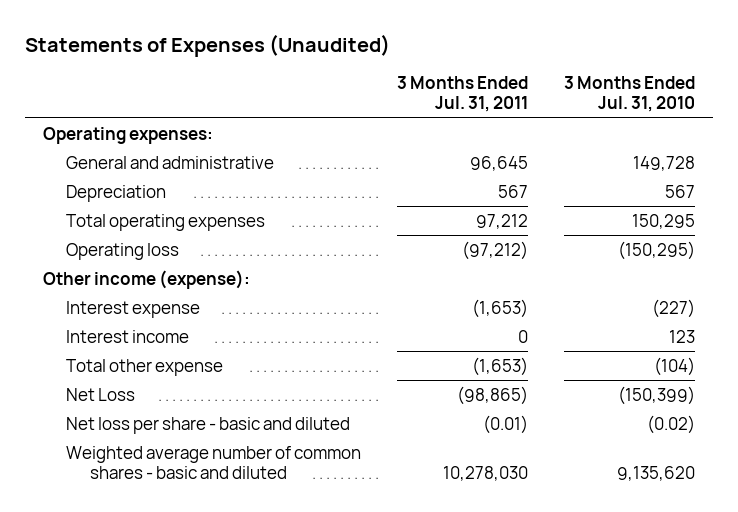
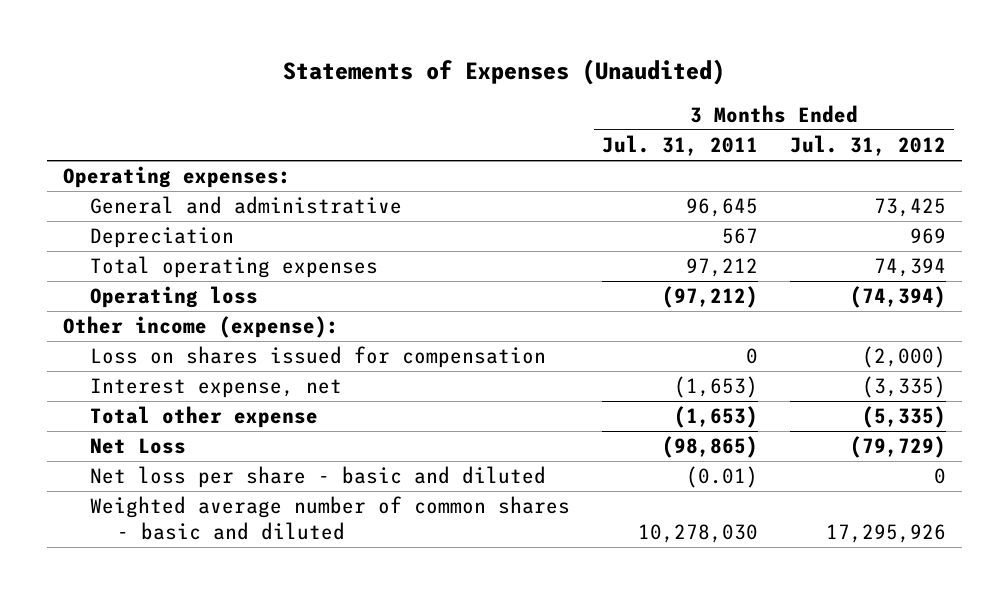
- | 3 Months Ended Jul. 31, 2011 | 3 Months Ended Jul. 31, 2010
+ | 3 Months Ended Jul. 31, 2011 | 3 Months Ended Jul. 31, 2012
- Interest expense | (1,653) | (227)
- Interest income | 0 | 123
+ Loss on shares issued for compensation | 0 | (2,000)
+ Interest expense, net | (1,653) | (3,335)

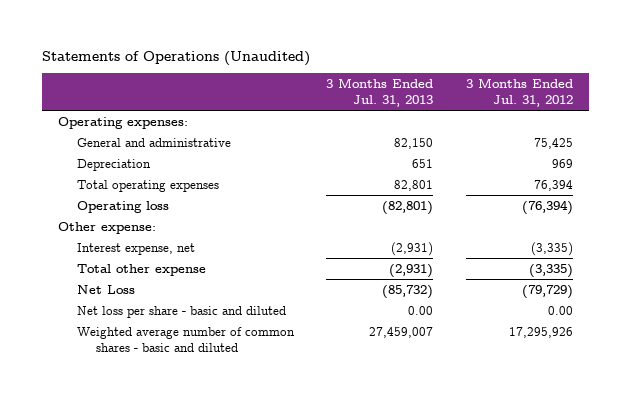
- Statements of Expenses (Unaudited)
+ Statements of Operations (Unaudited)
- | 3 Months Ended Jul. 31, 2011 | 3 Months Ended Jul. 31, 2012
+ | 3 Months Ended Jul. 31, 2013 | 3 Months Ended Jul. 31, 2012
- General and administrative | 96,645 | 73,425
+ General and administrative | 82,150 | 75,425
- Total operating expenses | 97,212 | 74,394
- Operating loss | (97,212) | (74,394)
- Other income (expense):
- Loss on shares issued for compensation | 0 | (2,000)
+ Total operating expenses | 82,801 | 76,394
+ Operating loss | (82,801) | (76,394)
+ Other expense:
- Total other expense | (1,653) | (5,335)
+ Total other expense | (2,931) | (3,335)
- Net loss per share - basic and diluted | (0.01) | 0
+ Net loss per share - basic and diluted | 0.00 | 0.00

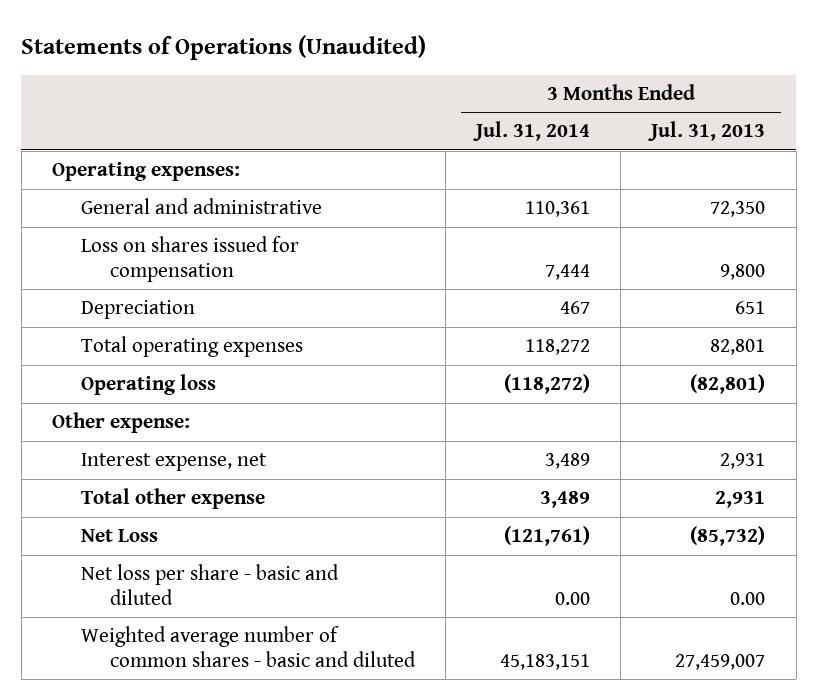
- | 3 Months Ended Jul. 31, 2013 | 3 Months Ended Jul. 31, 2012
+ | 3 Months Ended Jul. 31, 2014 | 3 Months Ended Jul. 31, 2013
- General and administrative | 82,150 | 75,425
+ General and administrative | 110,361 | 72,350
+ Loss on shares issued for compensation | 7,444 | 9,800
- Interest expense, net | (2,931) | (3,335)
- Total other expense | (2,931) | (3,335)
+ Interest expense, net | 3,489 | 2,931
+ Total other expense | 3,489 | 2,931

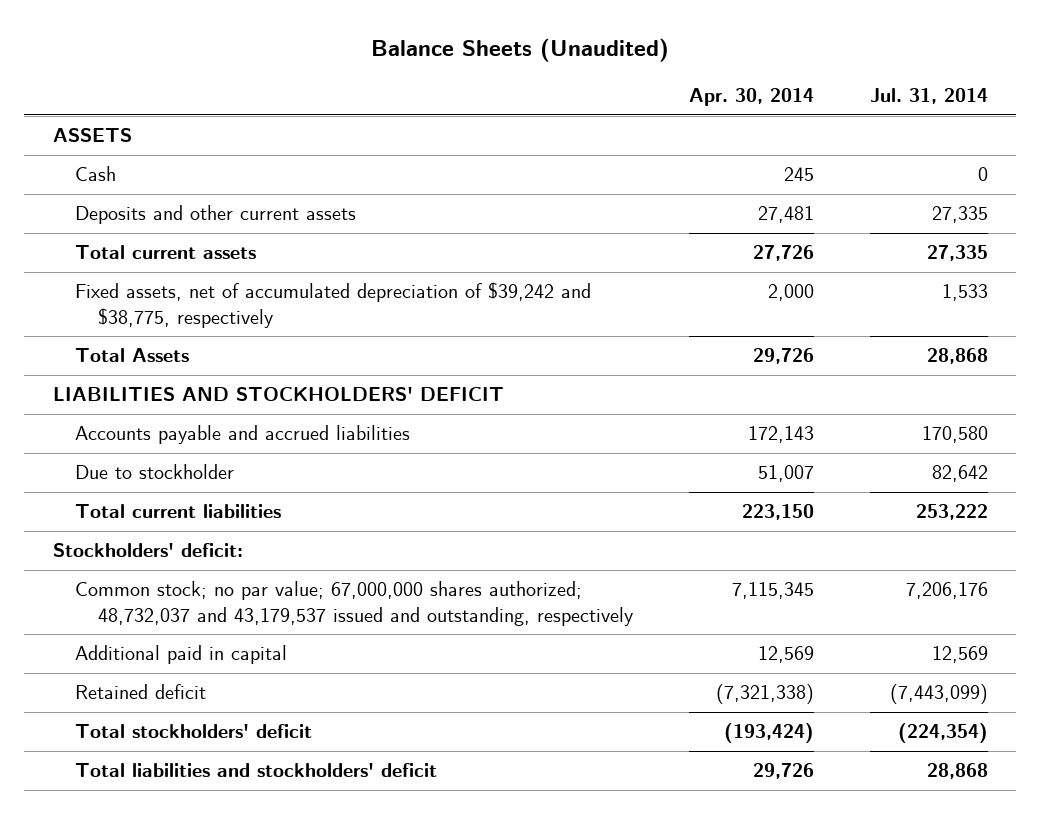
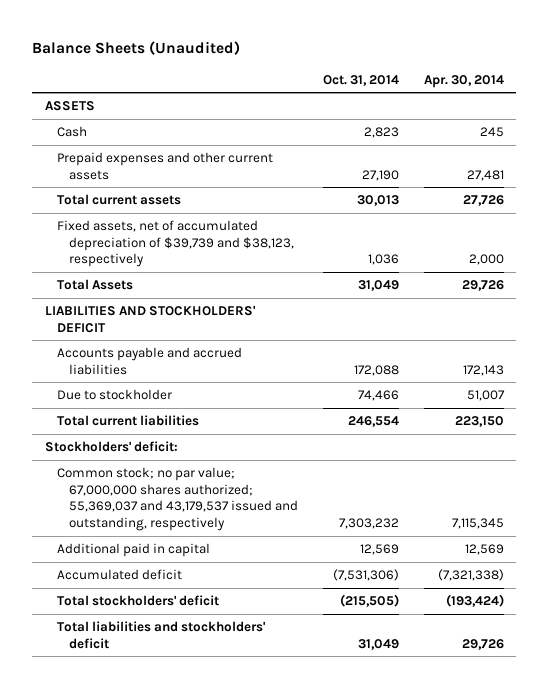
- | Apr. 30, 2014 | Jul. 31, 2014
+ | Oct. 31, 2014 | Apr. 30, 2014
- Deposits and other current assets | 27,481 | 27,335
+ Prepaid expenses and other current assets | 27,190 | 27,481
- Fixed assets, net of accumulated depreciation of $39,242 and $38,775, respectively | 2,000 | 1,533
+ Fixed assets, net of accumulated depreciation of $39,739 and $38,123, respectively | 1,036 | 2,000
- Common stock; no par value; 67,000,000 shares authorized; 48,732,037 and 43,179,537 issued and outstanding, respectively | 7,115,345 | 7,206,176
+ Common stock; no par value; 67,000,000 shares authorized; 55,369,037 and 43,179,537 issued and outstanding, respectively | 7,303,232 | 7,115,345
- Retained deficit | (7,321,338) | (7,443,099)
+ Accumulated deficit | (7,531,306) | (7,321,338)

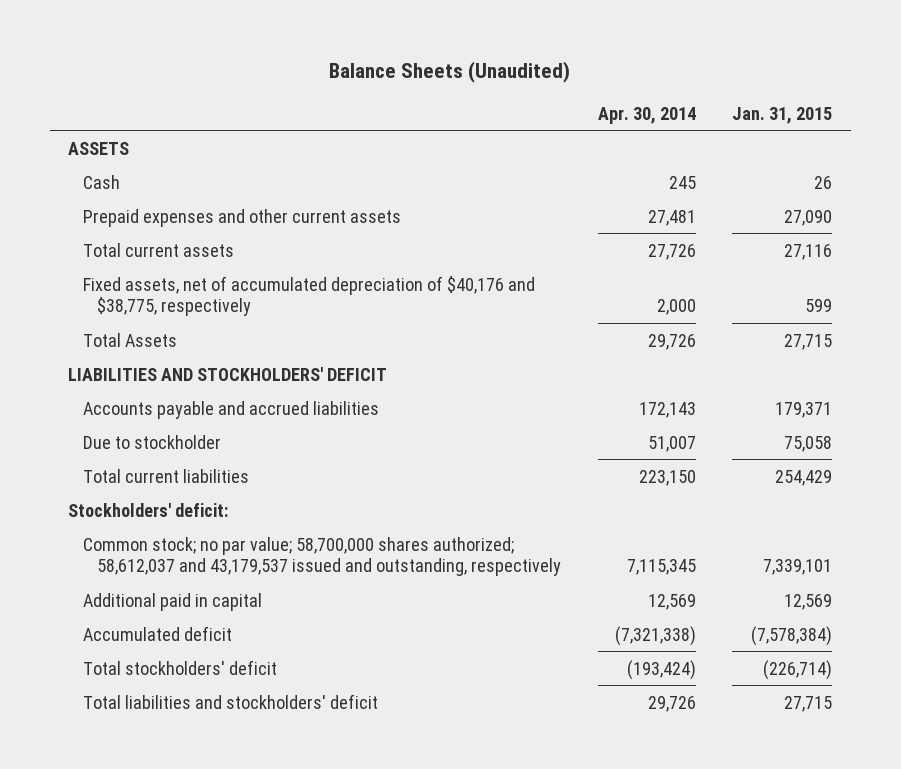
- | Oct. 31, 2014 | Apr. 30, 2014
+ | Apr. 30, 2014 | Jan. 31, 2015
- Fixed assets, net of accumulated depreciation of $39,739 and $38,123, respectively | 1,036 | 2,000
+ Fixed assets, net of accumulated depreciation of $40,176 and $38,775, respectively | 2,000 | 599
- Common stock; no par value; 67,000,000 shares authorized; 55,369,037 and 43,179,537 issued and outstanding, respectively | 7,303,232 | 7,115,345
+ Common stock; no par value; 58,700,000 shares authorized; 58,612,037 and 43,179,537 issued and outstanding, respectively | 7,115,345 | 7,339,101

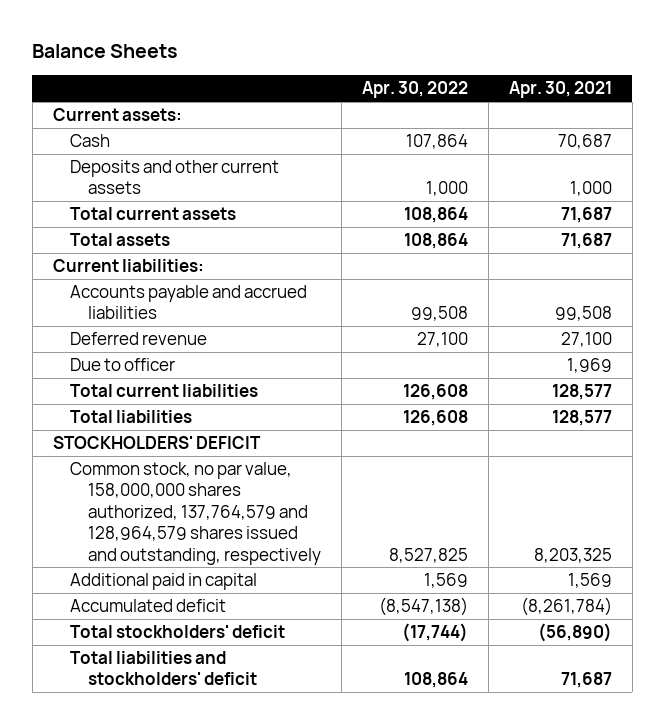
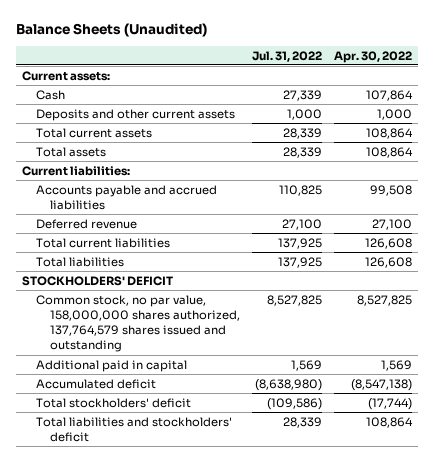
- Balance Sheets
+ Balance Sheets (Unaudited)
- | Apr. 30, 2022 | Apr. 30, 2021
+ | Jul. 31, 2022 | Apr. 30, 2022
- Due to officer | | 1,969
- Common stock, no par value, 158,000,000 shares authorized, 137,764,579 and 128,964,579 shares issued and outstanding, respectively | 8,527,825 | 8,203,325
+ Common stock, no par value, 158,000,000 shares authorized, 137,764,579 shares issued and outstanding | 8,527,825 | 8,527,825

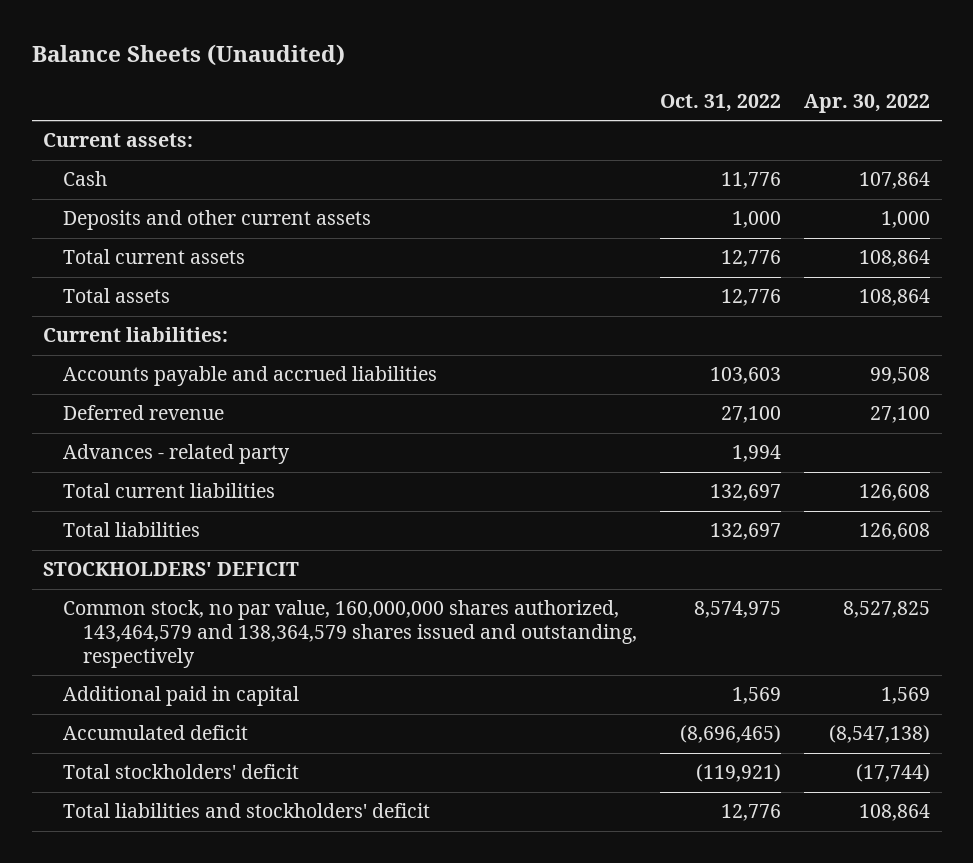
- | Jul. 31, 2022 | Apr. 30, 2022
+ | Oct. 31, 2022 | Apr. 30, 2022
+ Advances - related party | 1,994 |
- Common stock, no par value, 158,000,000 shares authorized, 137,764,579 shares issued and outstanding | 8,527,825 | 8,527,825
+ Common stock, no par value, 160,000,000 shares authorized, 143,464,579 and 138,364,579 shares issued and outstanding, respectively | 8,574,975 | 8,527,825

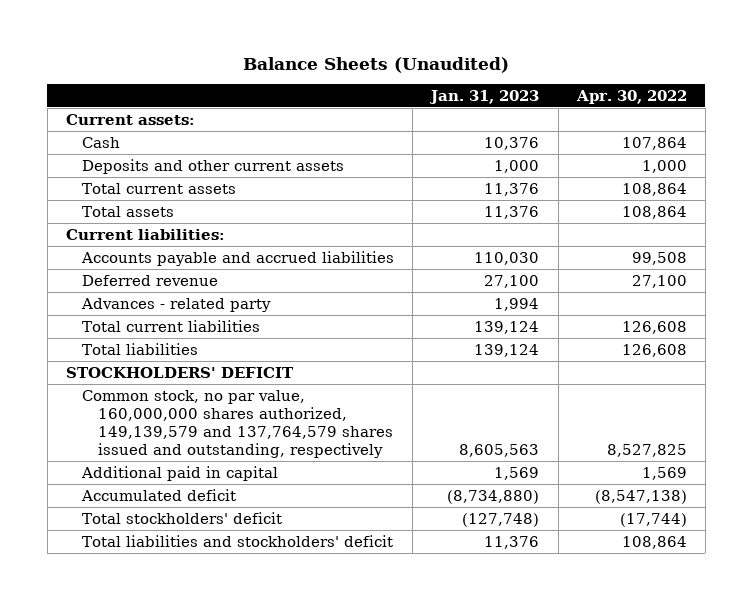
- | Oct. 31, 2022 | Apr. 30, 2022
+ | Jan. 31, 2023 | Apr. 30, 2022
- Common stock, no par value, 160,000,000 shares authorized, 143,464,579 and 138,364,579 shares issued and outstanding, respectively | 8,574,975 | 8,527,825
+ Common stock, no par value, 160,000,000 shares authorized, 149,139,579 and 137,764,579 shares issued and outstanding, respectively | 8,605,563 | 8,527,825

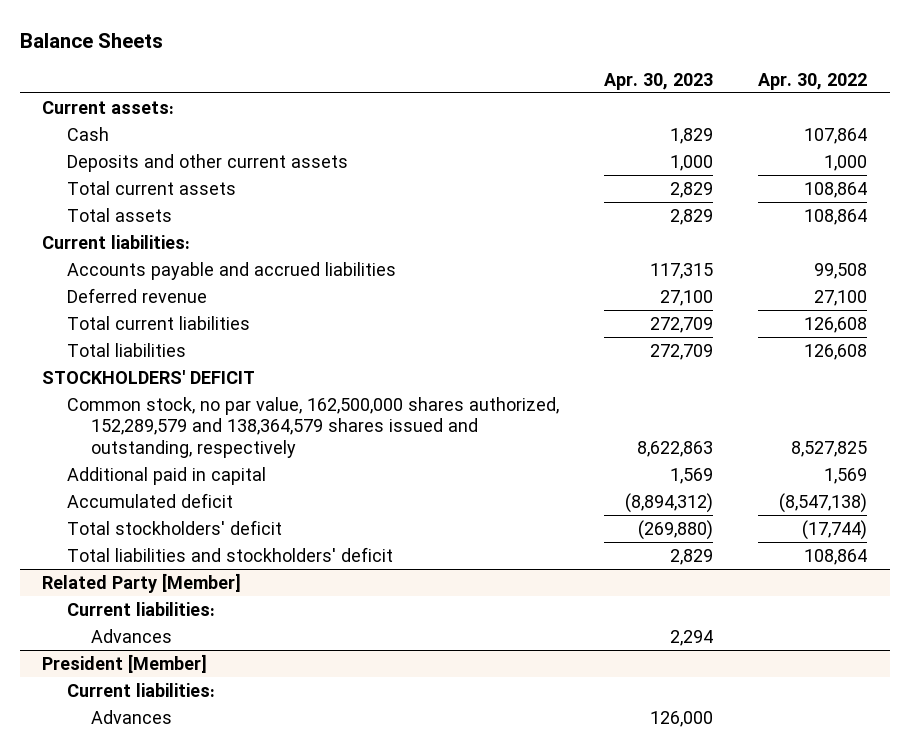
- Balance Sheets (Unaudited)
+ Balance Sheets
- | Jan. 31, 2023 | Apr. 30, 2022
+ | Apr. 30, 2023 | Apr. 30, 2022
- Advances - related party | 1,994 |
- Common stock, no par value, 160,000,000 shares authorized, 149,139,579 and 137,764,579 shares issued and outstanding, respectively | 8,605,563 | 8,527,825
+ Common stock, no par value, 162,500,000 shares authorized, 152,289,579 and 138,364,579 shares issued and outstanding, respectively | 8,622,863 | 8,527,825
+ Related Party [Member]
+ Current liabilities:
+ Advances | 2,294 |
+ President [Member]
+ Current liabilities:
+ Advances | 126,000 |

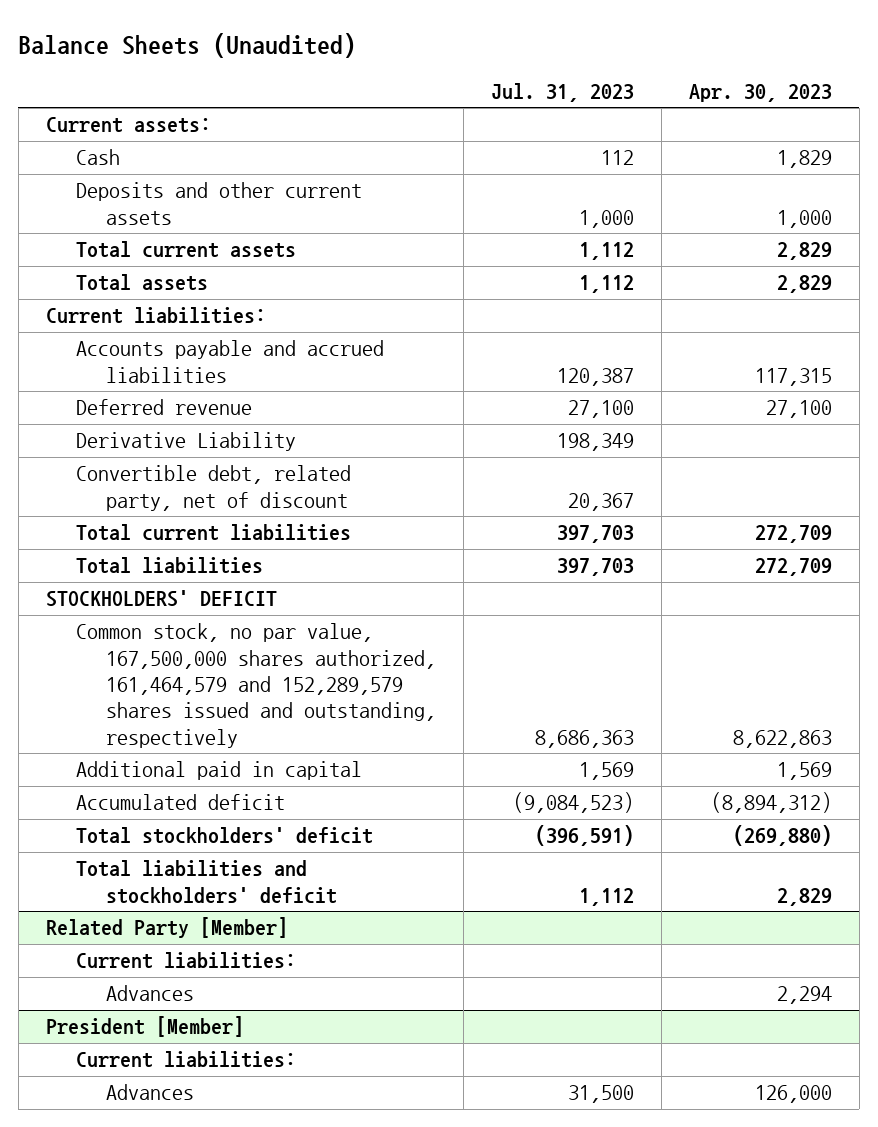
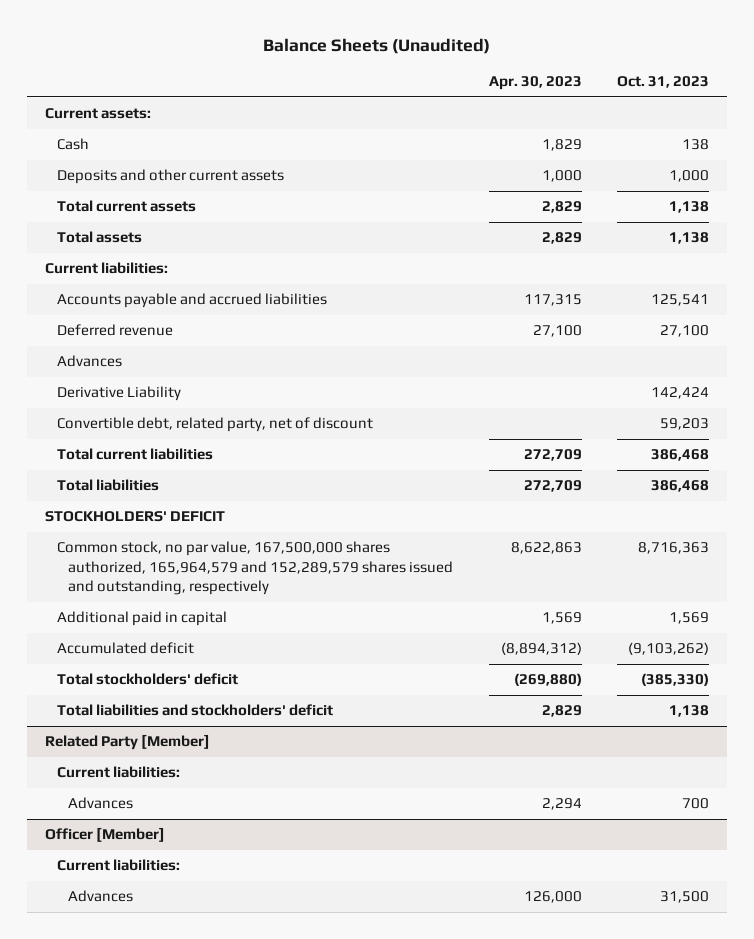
- | Jul. 31, 2023 | Apr. 30, 2023
+ | Apr. 30, 2023 | Oct. 31, 2023
+ Advances
- Common stock, no par value, 167,500,000 shares authorized, 161,464,579 and 152,289,579 shares issued and outstanding, respectively | 8,686,363 | 8,622,863
+ Common stock, no par value, 167,500,000 shares authorized, 165,964,579 and 152,289,579 shares issued and outstanding, respectively | 8,622,863 | 8,716,363
- President [Member]
+ Officer [Member]

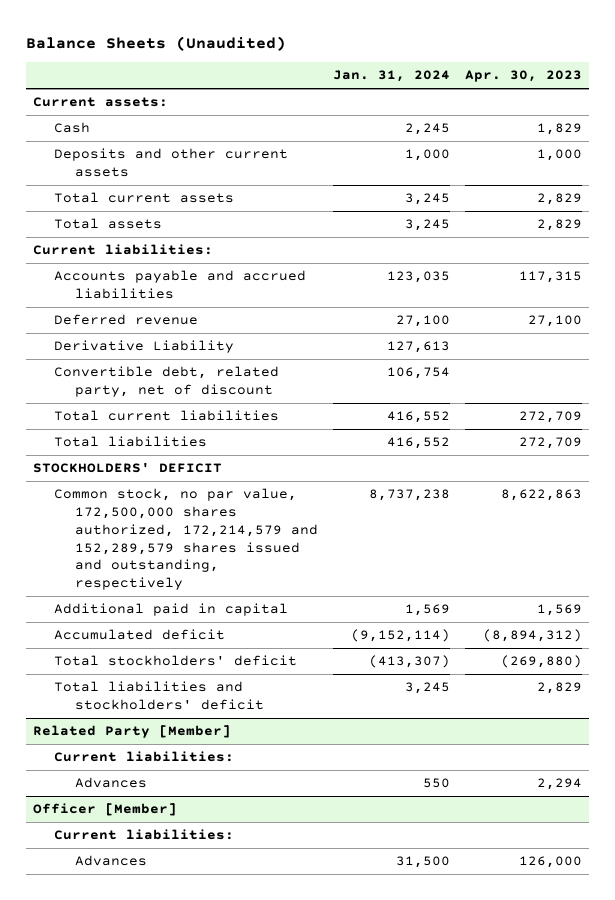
- | Apr. 30, 2023 | Oct. 31, 2023
+ | Jan. 31, 2024 | Apr. 30, 2023
- Advances
- Common stock, no par value, 167,500,000 shares authorized, 165,964,579 and 152,289,579 shares issued and outstanding, respectively | 8,622,863 | 8,716,363
+ Common stock, no par value, 172,500,000 shares authorized, 172,214,579 and 152,289,579 shares issued and outstanding, respectively | 8,737,238 | 8,622,863

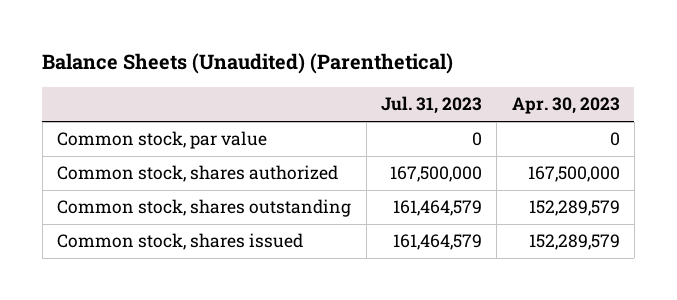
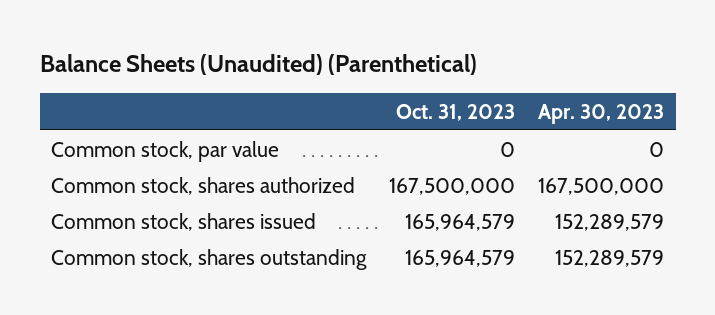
- | Jul. 31, 2023 | Apr. 30, 2023
+ | Oct. 31, 2023 | Apr. 30, 2023
moved down: Common stock, shares outstanding | 165,964,579 | 152,289,579

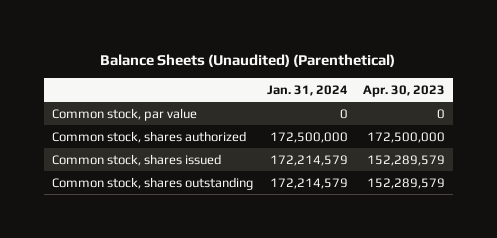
- | Oct. 31, 2023 | Apr. 30, 2023
+ | Jan. 31, 2024 | Apr. 30, 2023
- Common stock, shares authorized | 167,500,000 | 167,500,000
+ Common stock, shares authorized | 172,500,000 | 172,500,000

